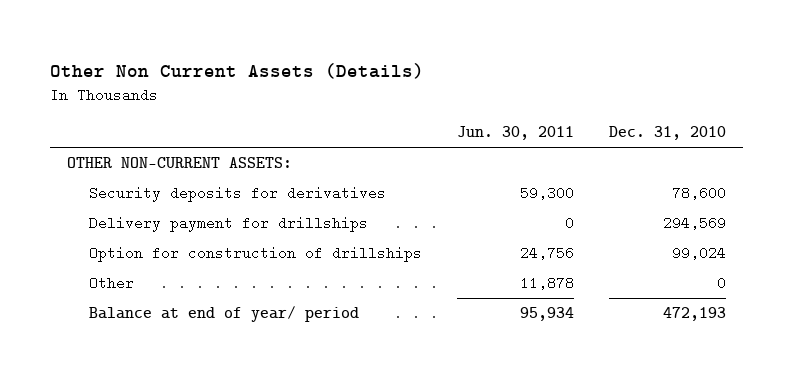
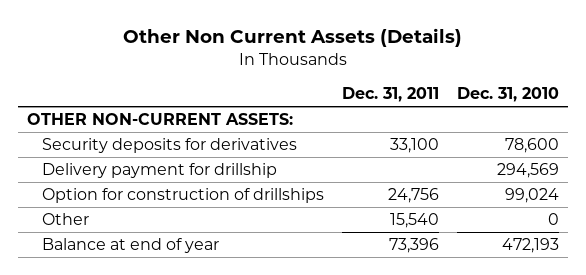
- | Jun. 30, 2011 | Dec. 31, 2010
+ | Dec. 31, 2011 | Dec. 31, 2010
- Delivery payment for drillships | 0 | 294,569
+ Delivery payment for drillship | | 294,569
- Balance at end of year/ period | 95,934 | 472,193
+ Balance at end of year | 73,396 | 472,193

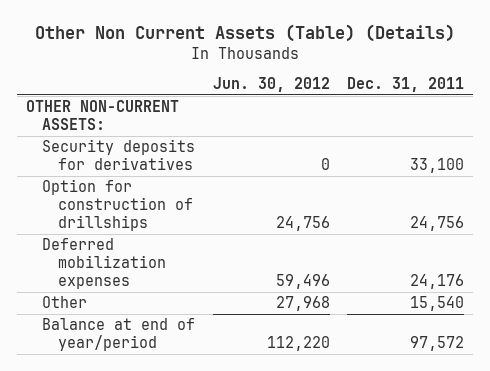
- Other Non Current Assets (Details)
+ Other Non Current Assets (Table) (Details)
- | Dec. 31, 2011 | Dec. 31, 2010
+ | Jun. 30, 2012 | Dec. 31, 2011
- Delivery payment for drillship | | 294,569
+ Deferred mobilization expenses | 59,496 | 24,176
- Balance at end of year | 73,396 | 472,193
+ Balance at end of year/period | 112,220 | 97,572

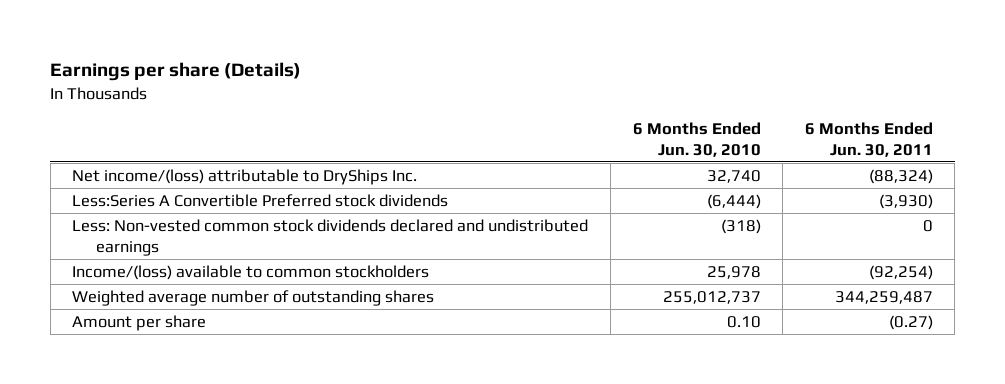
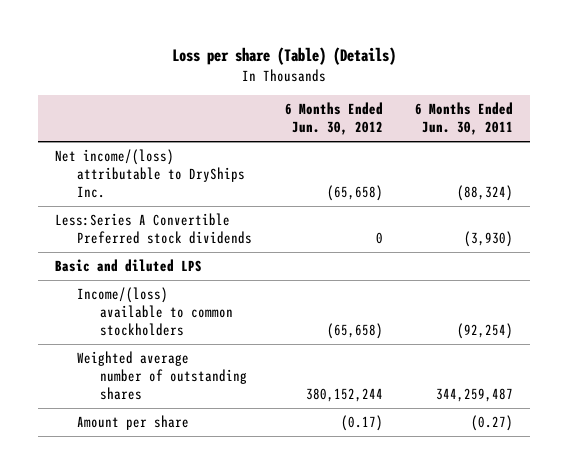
- Earnings per share (Details)
+ Loss per share (Table) (Details)
- | 6 Months Ended Jun. 30, 2010 | 6 Months Ended Jun. 30, 2011
+ | 6 Months Ended Jun. 30, 2012 | 6 Months Ended Jun. 30, 2011
- Less: Non-vested common stock dividends declared and undistributed earnings | (318) | 0
+ Basic and diluted LPS

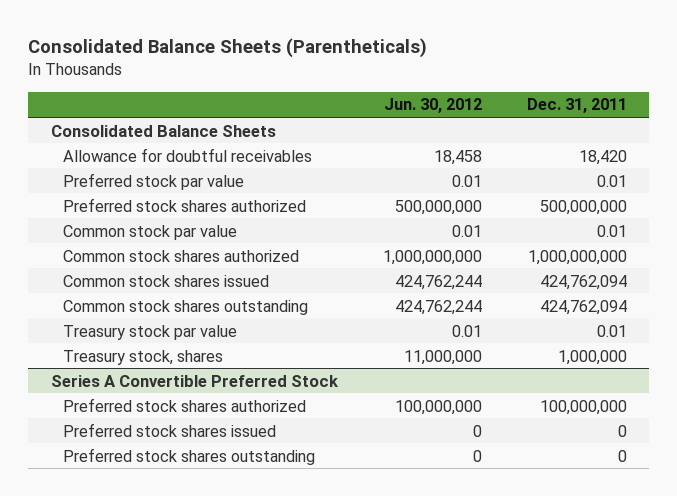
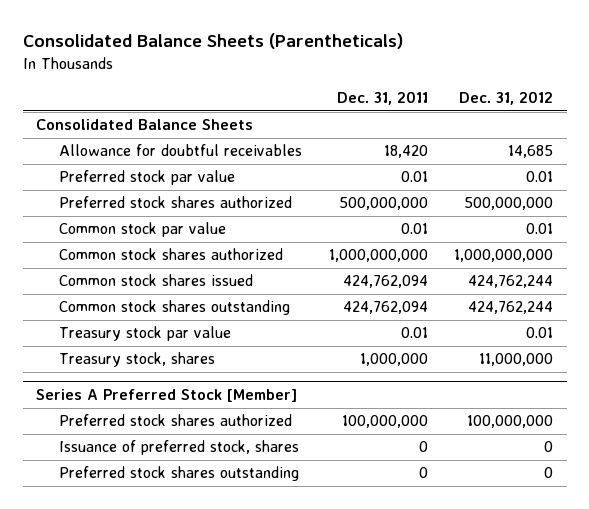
- | Jun. 30, 2012 | Dec. 31, 2011
+ | Dec. 31, 2011 | Dec. 31, 2012
- Series A Convertible Preferred Stock
+ Series A Preferred Stock [Member]
- Preferred stock shares issued | 0 | 0
+ Issuance of preferred stock, shares | 0 | 0

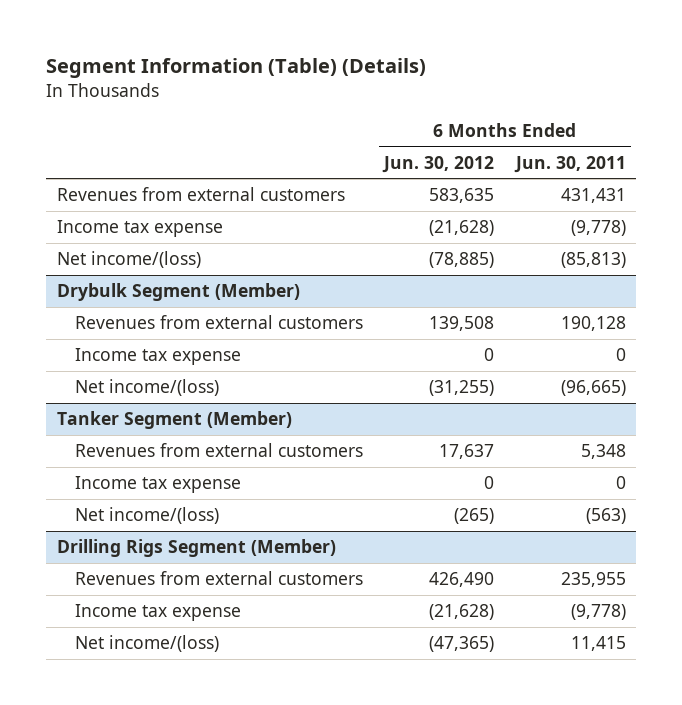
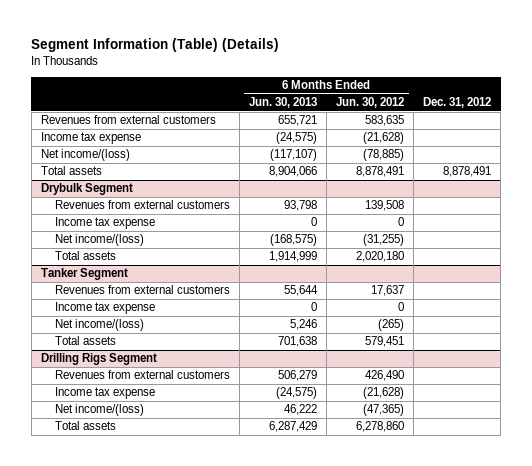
- | 6 Months Ended Jun. 30, 2012 | 6 Months Ended Jun. 30, 2011
+ | 6 Months Ended Jun. 30, 2013 | 6 Months Ended Jun. 30, 2012 | Dec. 31, 2012
- Drybulk Segment (Member)
+ Total assets | 8,904,066 | 8,878,491 | 8,878,491
+ Drybulk Segment
- Tanker Segment (Member)
+ Total assets | 1,914,999 | 2,020,180 |
+ Tanker Segment
- Drilling Rigs Segment (Member)
+ Total assets | 701,638 | 579,451 |
+ Drilling Rigs Segment
+ Total assets | 6,287,429 | 6,278,860 |

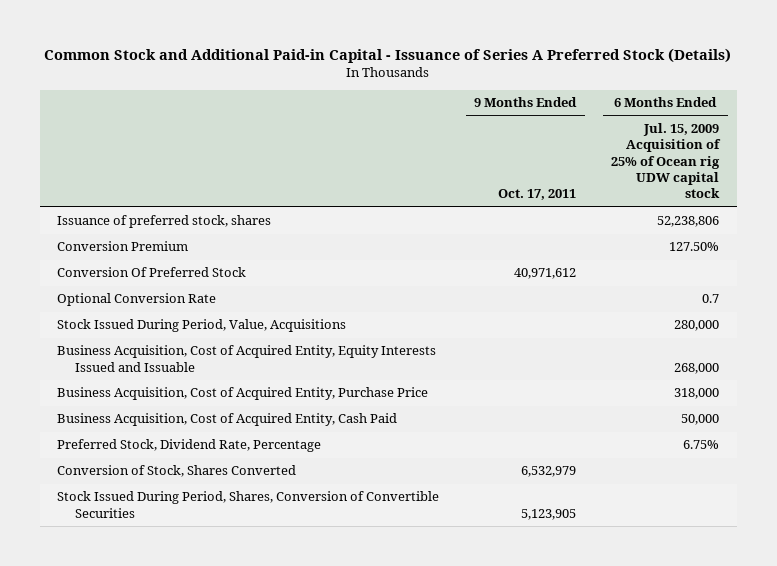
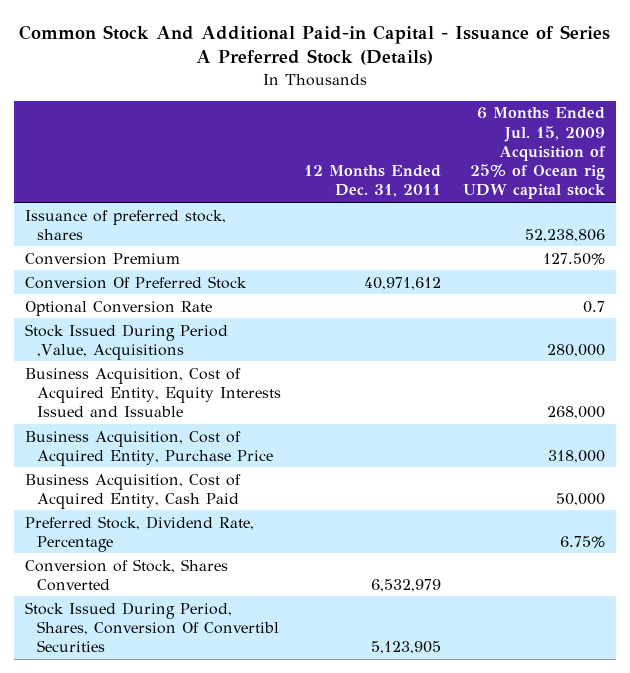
- Common Stock and Additional Paid-in Capital - Issuance of Series A Preferred Stock (Details)
+ Common Stock And Additional Paid-in Capital - Issuance of Series A Preferred Stock (Details)
- | 9 Months Ended Oct. 17, 2011 | 6 Months Ended Jul. 15, 2009 Acquisition of 25% of Ocean rig UDW capital stock
+ | 12 Months Ended Dec. 31, 2011 | 6 Months Ended Jul. 15, 2009 Acquisition of 25% of Ocean rig UDW capital stock
- Stock Issued During Period, Value, Acquisitions | | 280,000
+ Stock Issued During Period ,Value, Acquisitions | | 280,000
- Stock Issued During Period, Shares, Conversion of Convertible Securities | 5,123,905 |
+ Stock Issued During Period, Shares, Conversion Of Convertibl Securities | 5,123,905 |

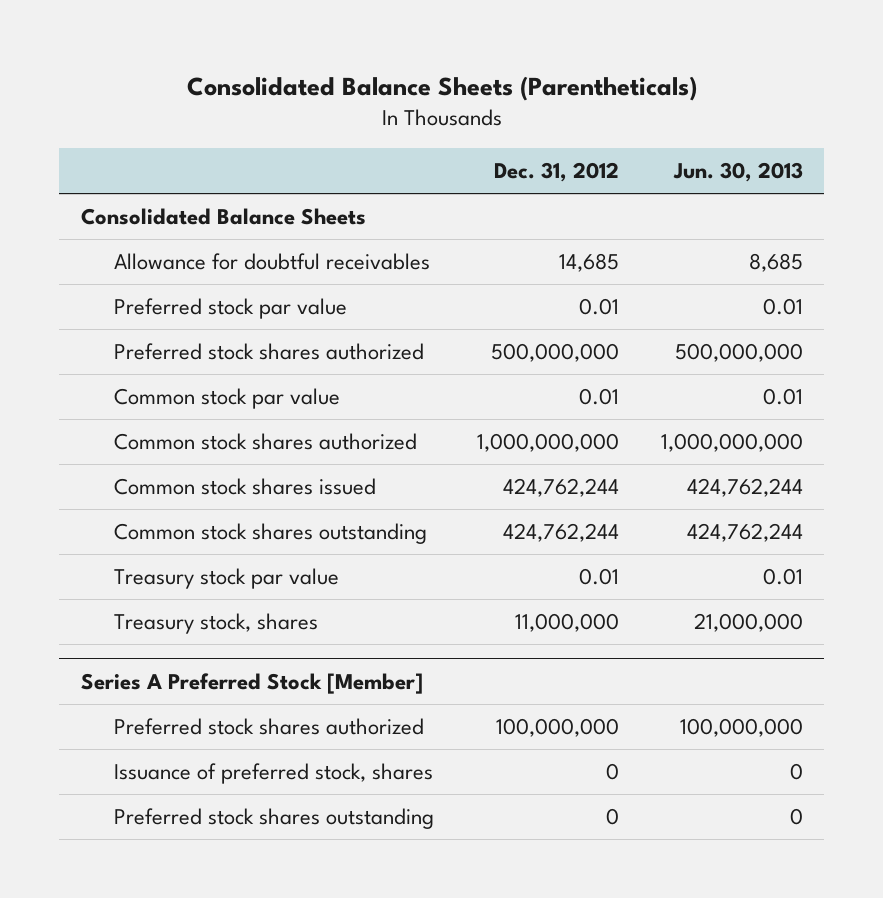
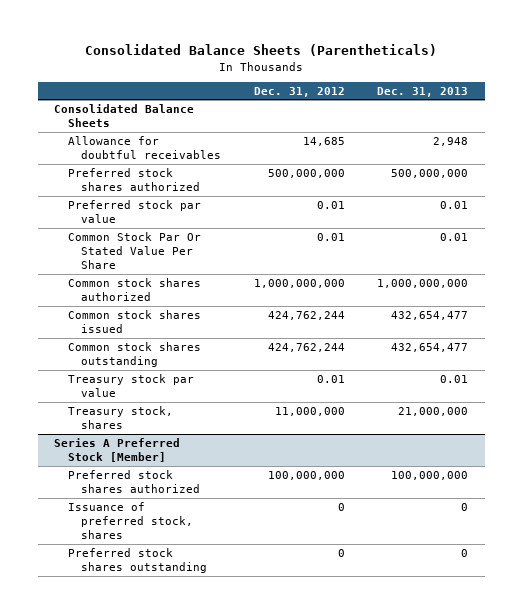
- | Dec. 31, 2012 | Jun. 30, 2013
+ | Dec. 31, 2012 | Dec. 31, 2013
- Common stock par value | 0.01 | 0.01
moved down: Preferred stock par value | 0.01 | 0.01
+ Common Stock Par Or Stated Value Per Share | 0.01 | 0.01

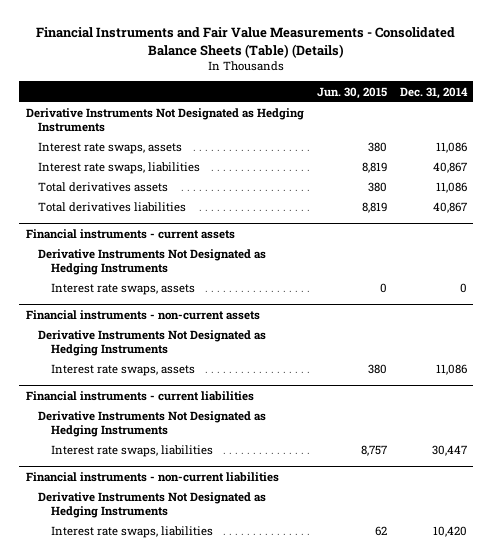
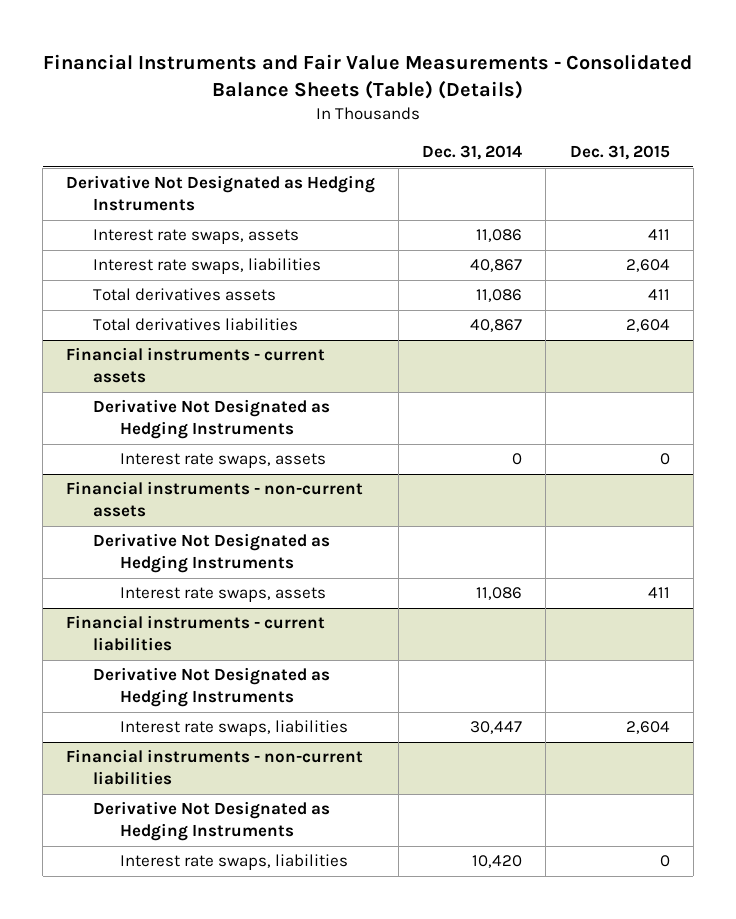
- | Jun. 30, 2015 | Dec. 31, 2014
+ | Dec. 31, 2014 | Dec. 31, 2015
- Derivative Instruments Not Designated as Hedging Instruments
+ Derivative Not Designated as Hedging Instruments
@ Financial instruments - current assets
- Derivative Instruments Not Designated as Hedging Instruments
+ Derivative Not Designated as Hedging Instruments
@ Financial instruments - non-current assets
- Derivative Instruments Not Designated as Hedging Instruments
+ Derivative Not Designated as Hedging Instruments
@ Financial instruments - current liabilities
- Derivative Instruments Not Designated as Hedging Instruments
+ Derivative Not Designated as Hedging Instruments
@ Financial instruments - non-current liabilities
- Derivative Instruments Not Designated as Hedging Instruments
+ Derivative Not Designated as Hedging Instruments

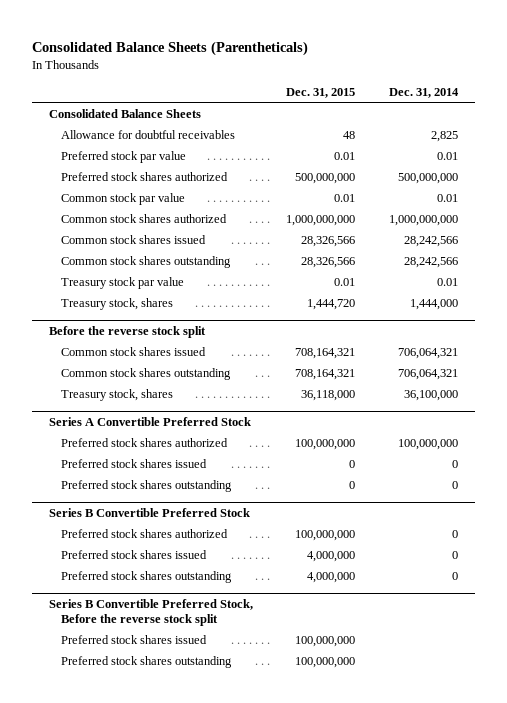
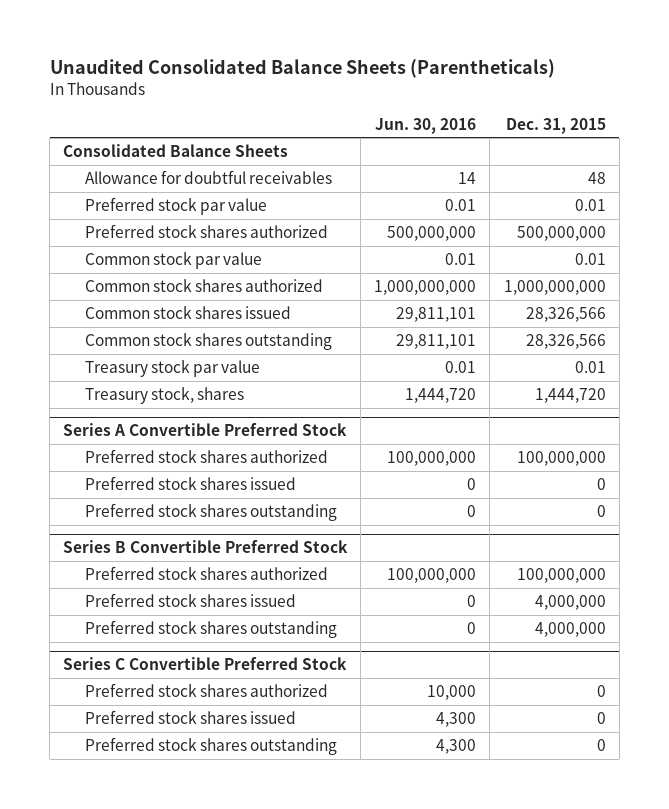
- Consolidated Balance Sheets (Parentheticals)
+ Unaudited Consolidated Balance Sheets (Parentheticals)
- | Dec. 31, 2015 | Dec. 31, 2014
+ | Jun. 30, 2016 | Dec. 31, 2015
- Before the reverse stock split
- Common stock shares issued | 708,164,321 | 706,064,321
- Common stock shares outstanding | 708,164,321 | 706,064,321
- Treasury stock, shares | 36,118,000 | 36,100,000
- Series B Convertible Preferred Stock, Before the reverse stock split
- Preferred stock shares issued | 100,000,000 |
- Preferred stock shares outstanding | 100,000,000 |
+ Series C Convertible Preferred Stock
+ Preferred stock shares authorized | 10,000 | 0
+ Preferred stock shares issued | 4,300 | 0
+ Preferred stock shares outstanding | 4,300 | 0

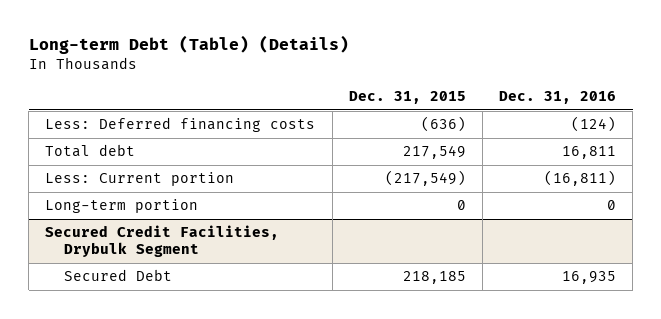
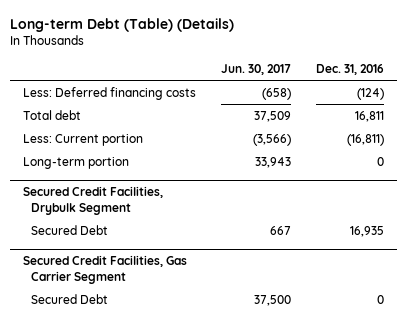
- | Dec. 31, 2015 | Dec. 31, 2016
+ | Jun. 30, 2017 | Dec. 31, 2016
+ Secured Credit Facilities, Gas Carrier Segment
+ Secured Debt | 37,500 | 0

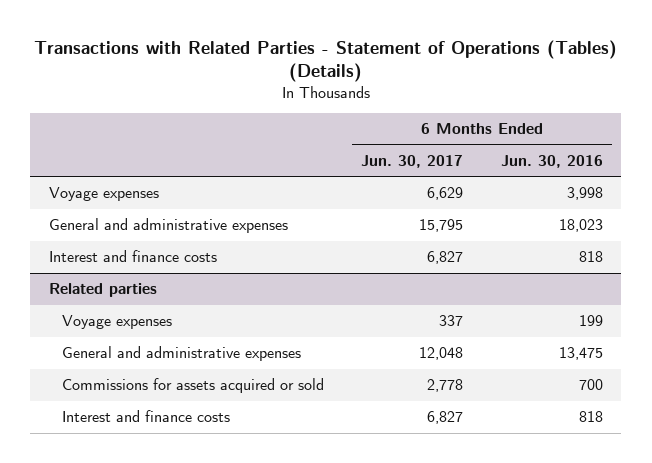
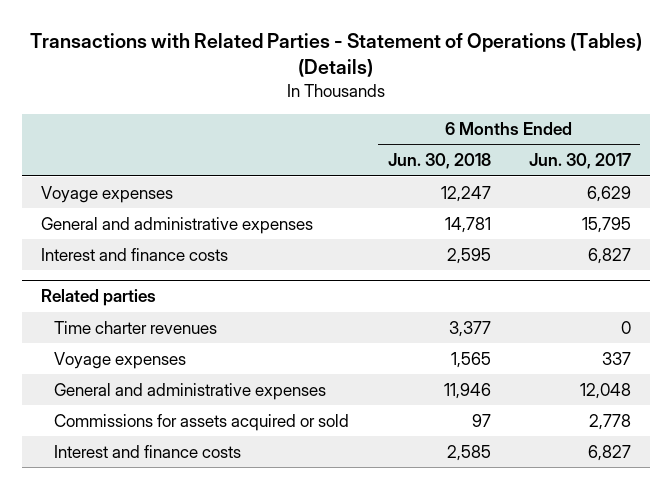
- | 6 Months Ended Jun. 30, 2017 | 6 Months Ended Jun. 30, 2016
+ | 6 Months Ended Jun. 30, 2018 | 6 Months Ended Jun. 30, 2017
@ Related parties
+ Time charter revenues | 3,377 | 0

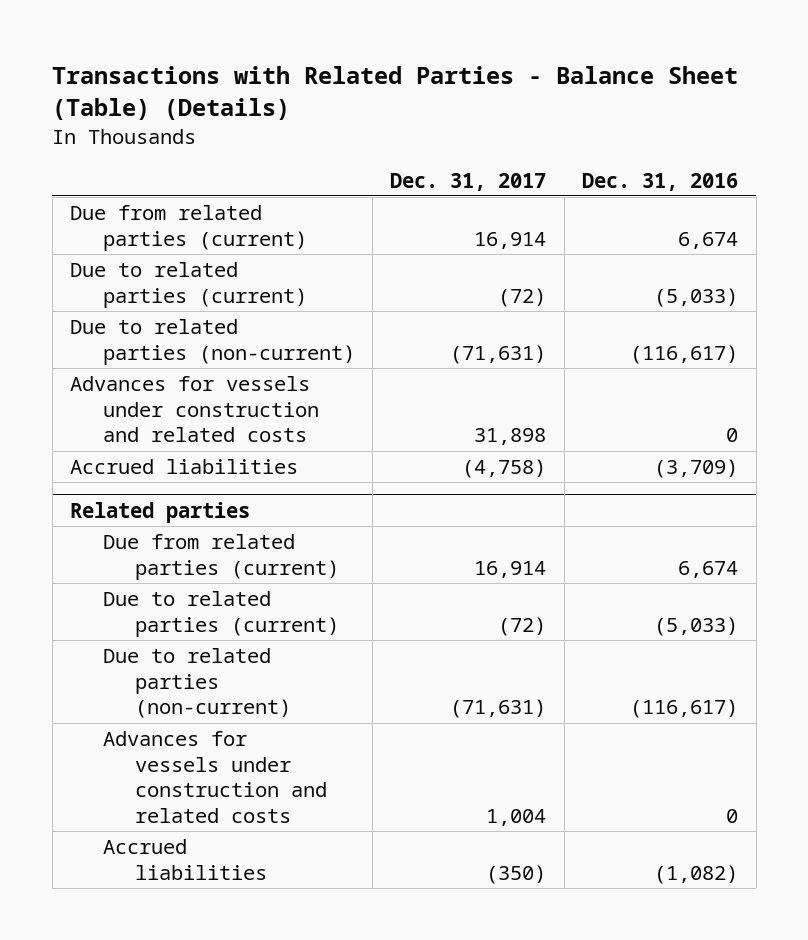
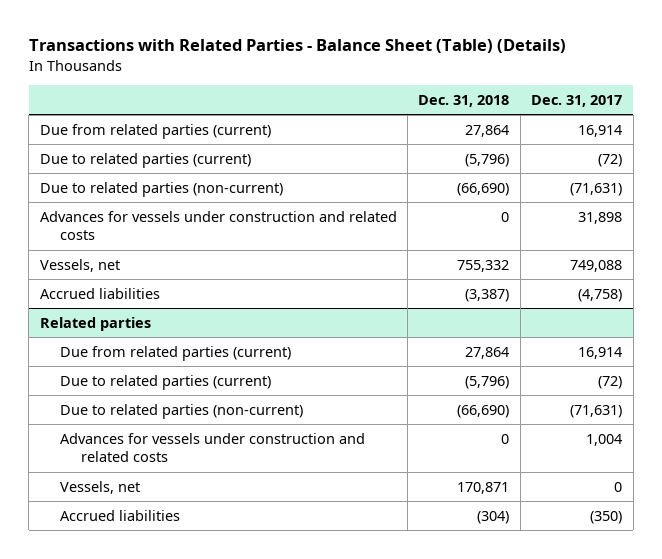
- | Dec. 31, 2017 | Dec. 31, 2016
+ | Dec. 31, 2018 | Dec. 31, 2017
+ Vessels, net | 755,332 | 749,088
@ Related parties
+ Vessels, net | 170,871 | 0

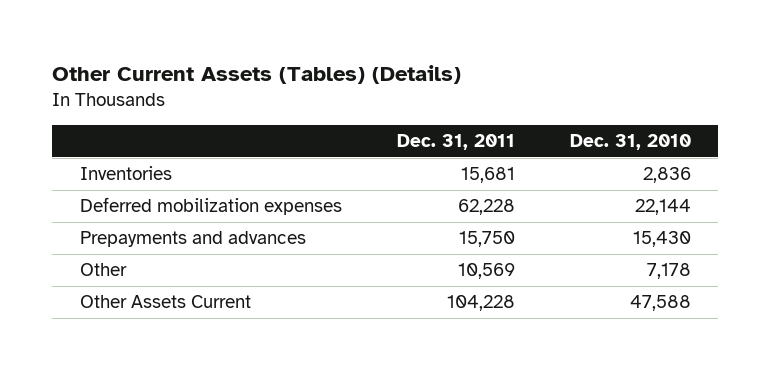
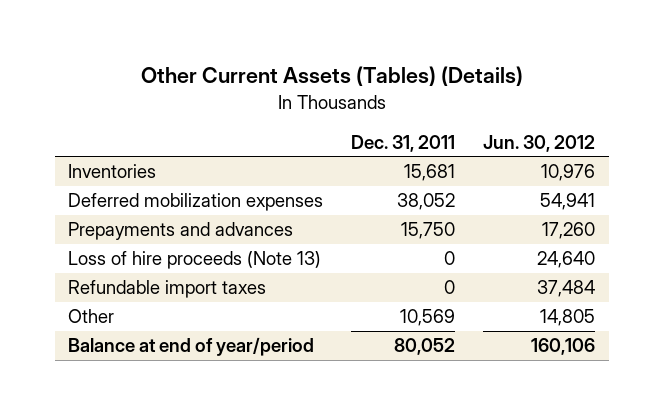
- | Dec. 31, 2011 | Dec. 31, 2010
+ | Dec. 31, 2011 | Jun. 30, 2012
- Deferred mobilization expenses | 62,228 | 22,144
+ Deferred mobilization expenses | 38,052 | 54,941
+ Loss of hire proceeds (Note 13) | 0 | 24,640
+ Refundable import taxes | 0 | 37,484
- Other Assets Current | 104,228 | 47,588
+ Balance at end of year/period | 80,052 | 160,106

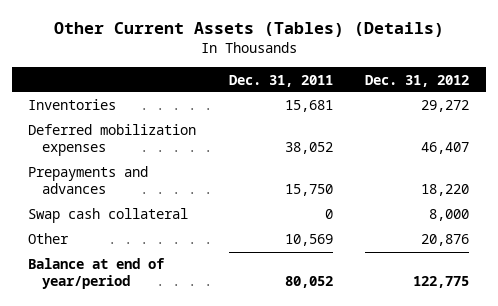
- | Dec. 31, 2011 | Jun. 30, 2012
+ | Dec. 31, 2011 | Dec. 31, 2012
- Loss of hire proceeds (Note 13) | 0 | 24,640
- Refundable import taxes | 0 | 37,484
+ Swap cash collateral | 0 | 8,000

